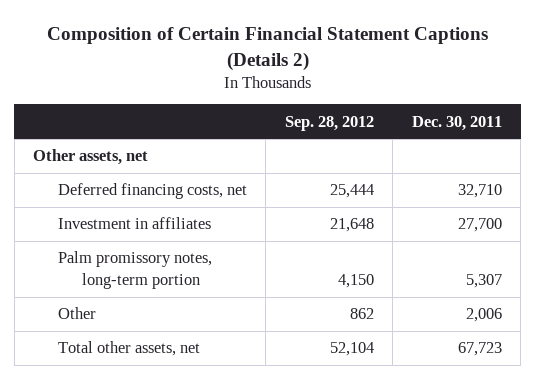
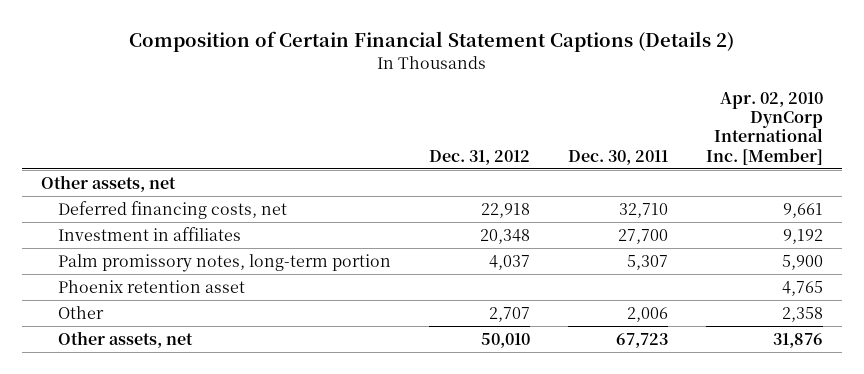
- | Sep. 28, 2012 | Dec. 30, 2011
+ | Dec. 31, 2012 | Dec. 30, 2011 | Apr. 02, 2010 DynCorp International Inc. [Member]
+ Phoenix retention asset | | | 4,765
- Total other assets, net | 52,104 | 67,723
+ Other assets, net | 50,010 | 67,723 | 31,876

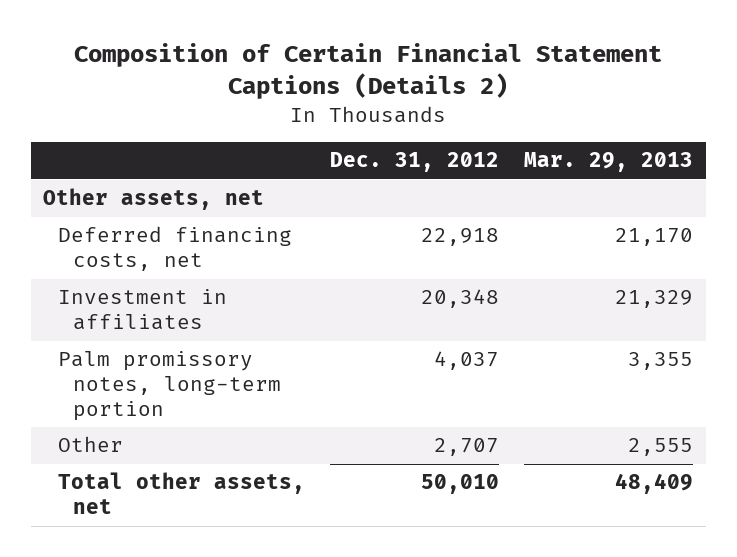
- | Dec. 31, 2012 | Dec. 30, 2011 | Apr. 02, 2010 DynCorp International Inc. [Member]
+ | Dec. 31, 2012 | Mar. 29, 2013
- Phoenix retention asset | | | 4,765
- Other assets, net | 50,010 | 67,723 | 31,876
+ Total other assets, net | 50,010 | 48,409

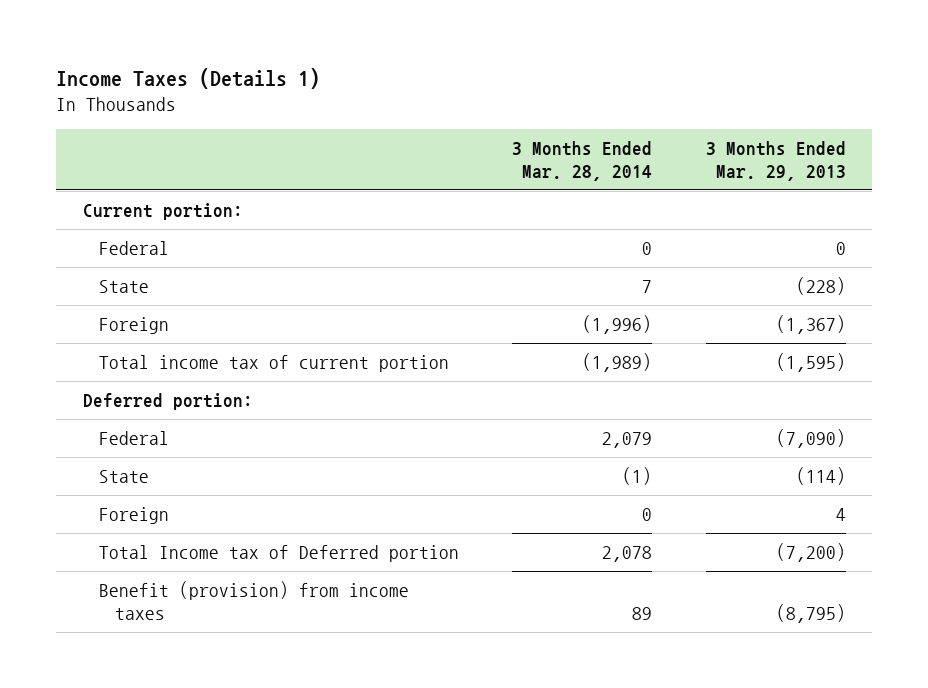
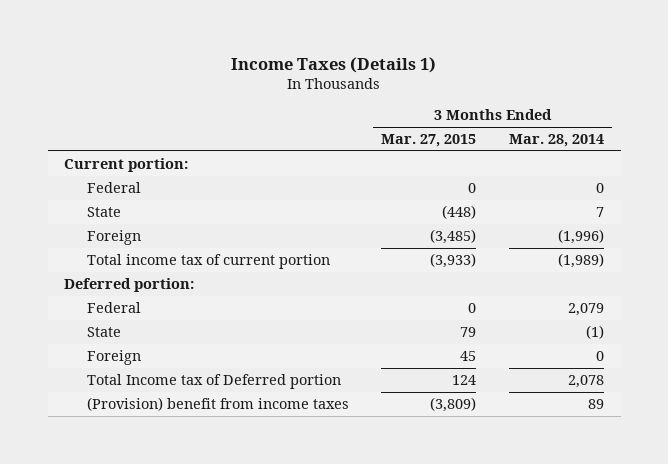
- | 3 Months Ended Mar. 28, 2014 | 3 Months Ended Mar. 29, 2013
+ | 3 Months Ended Mar. 27, 2015 | 3 Months Ended Mar. 28, 2014
- Benefit (provision) from income taxes | 89 | (8,795)
+ (Provision) benefit from income taxes | (3,809) | 89

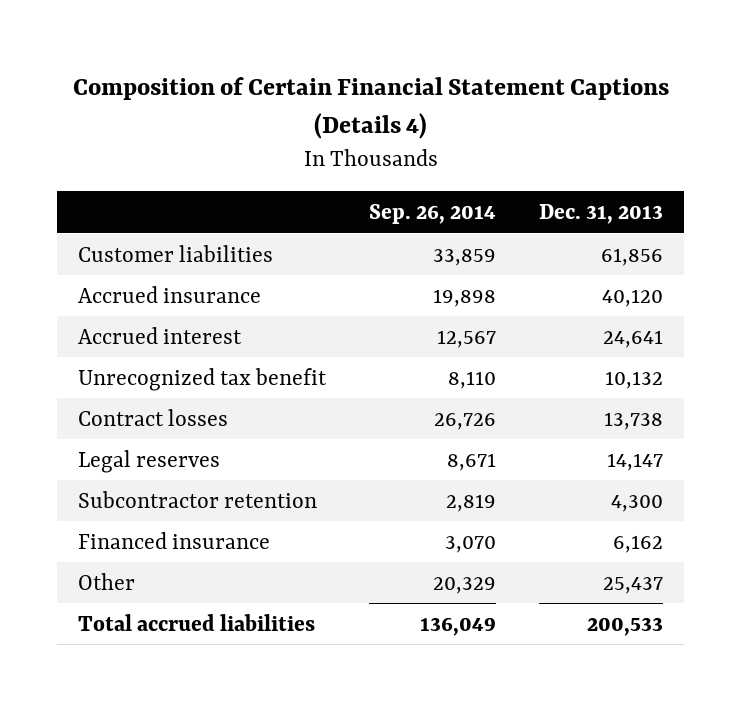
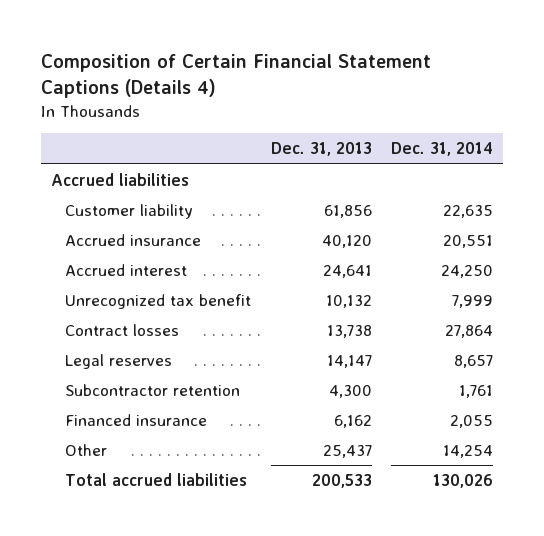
- | Sep. 26, 2014 | Dec. 31, 2013
+ | Dec. 31, 2013 | Dec. 31, 2014
- Customer liabilities | 33,859 | 61,856
+ Accrued liabilities
+ Customer liability | 61,856 | 22,635

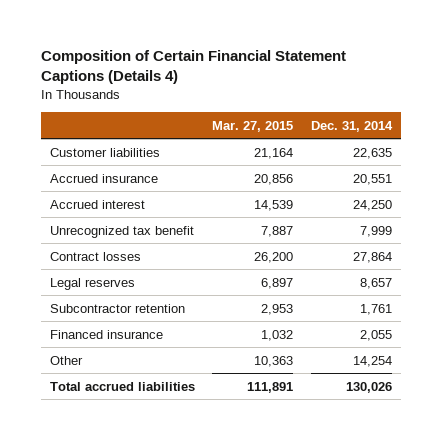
- | Dec. 31, 2013 | Dec. 31, 2014
+ | Mar. 27, 2015 | Dec. 31, 2014
- Accrued liabilities
- Customer liability | 61,856 | 22,635
+ Customer liabilities | 21,164 | 22,635

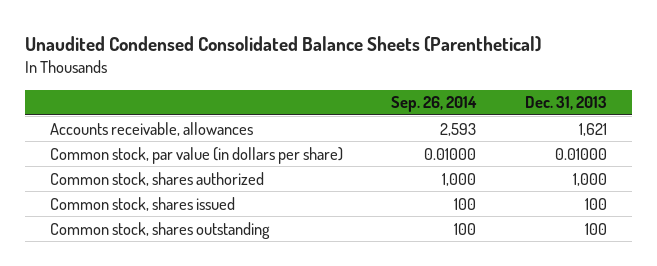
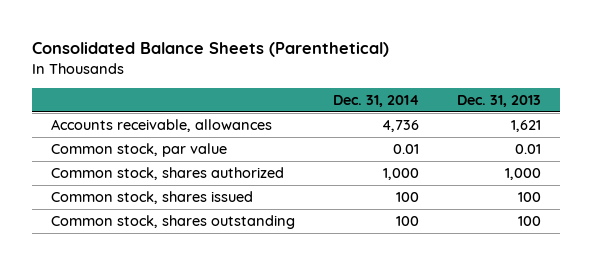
- Unaudited Condensed Consolidated Balance Sheets (Parenthetical)
+ Consolidated Balance Sheets (Parenthetical)
- | Sep. 26, 2014 | Dec. 31, 2013
+ | Dec. 31, 2014 | Dec. 31, 2013
- Common stock, par value (in dollars per share) | 0.01000 | 0.01000
+ Common stock, par value | 0.01 | 0.01

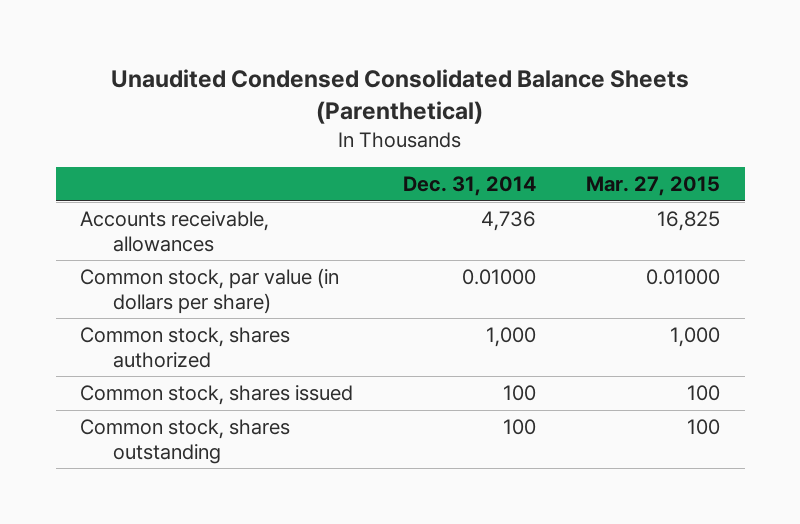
- Consolidated Balance Sheets (Parenthetical)
+ Unaudited Condensed Consolidated Balance Sheets (Parenthetical)
- | Dec. 31, 2014 | Dec. 31, 2013
+ | Dec. 31, 2014 | Mar. 27, 2015
- Common stock, par value | 0.01 | 0.01
+ Common stock, par value (in dollars per share) | 0.01000 | 0.01000

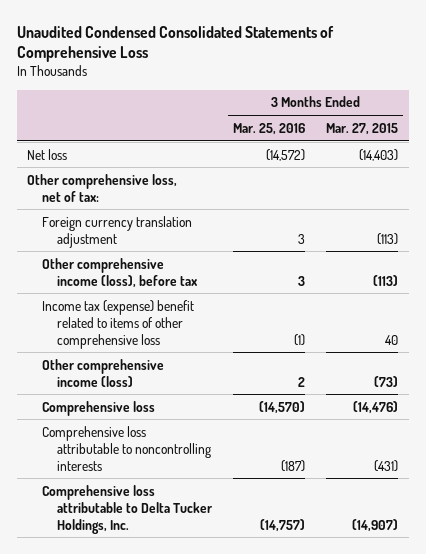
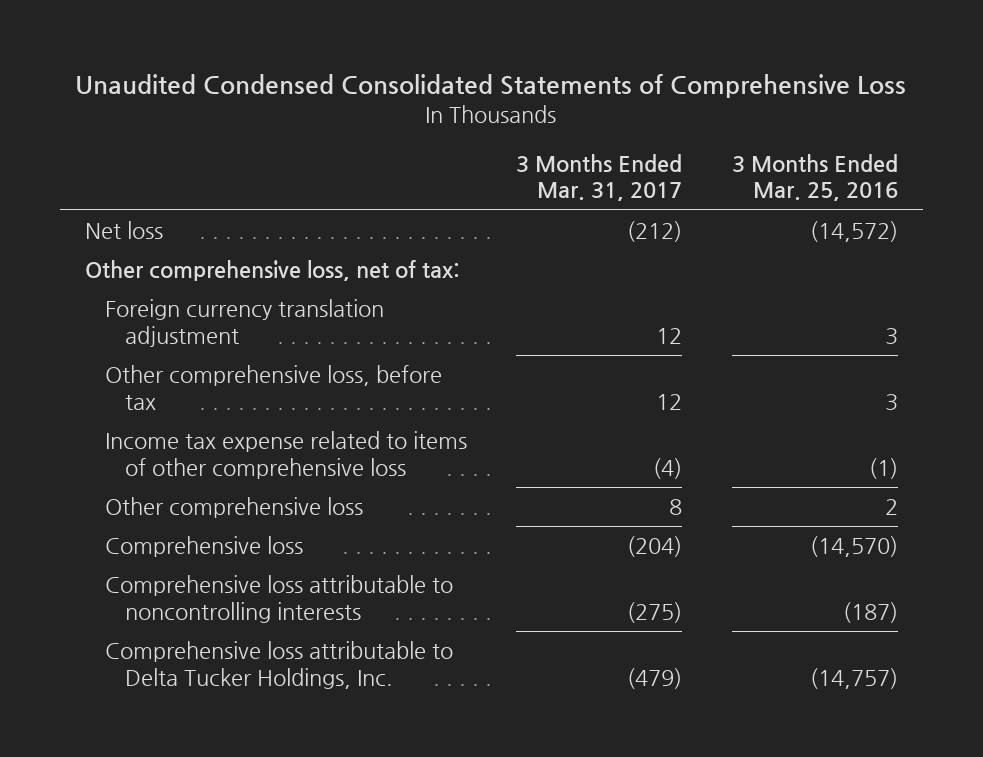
- | 3 Months Ended Mar. 25, 2016 | 3 Months Ended Mar. 27, 2015
+ | 3 Months Ended Mar. 31, 2017 | 3 Months Ended Mar. 25, 2016
- Other comprehensive income (loss), before tax | 3 | (113)
- Income tax (expense) benefit related to items of other comprehensive loss | (1) | 40
- Other comprehensive income (loss) | 2 | (73)
+ Other comprehensive loss, before tax | 12 | 3
+ Income tax expense related to items of other comprehensive loss | (4) | (1)
+ Other comprehensive loss | 8 | 2

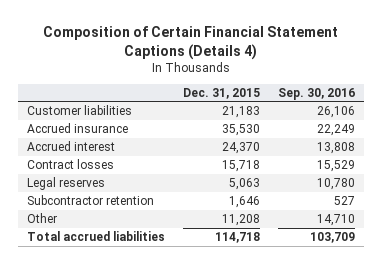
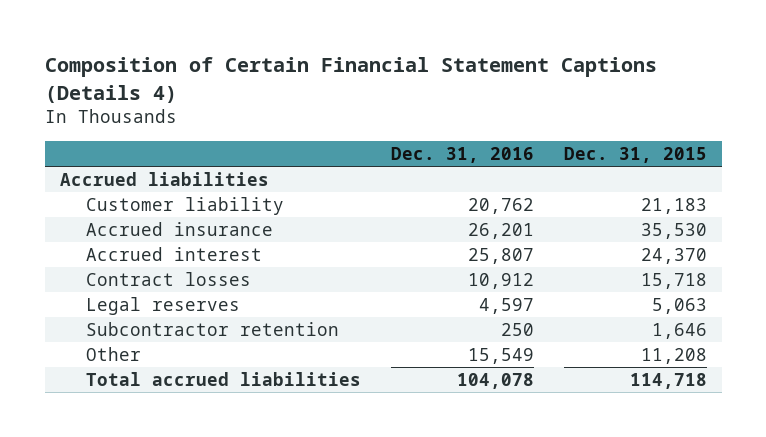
- | Dec. 31, 2015 | Sep. 30, 2016
+ | Dec. 31, 2016 | Dec. 31, 2015
- Customer liabilities | 21,183 | 26,106
+ Accrued liabilities
+ Customer liability | 20,762 | 21,183

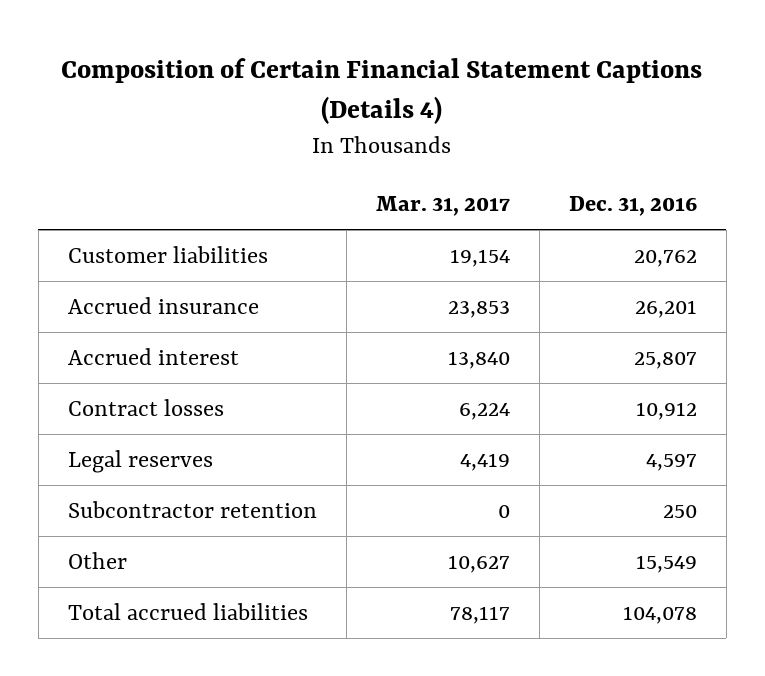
- | Dec. 31, 2016 | Dec. 31, 2015
+ | Mar. 31, 2017 | Dec. 31, 2016
- Accrued liabilities
- Customer liability | 20,762 | 21,183
+ Customer liabilities | 19,154 | 20,762

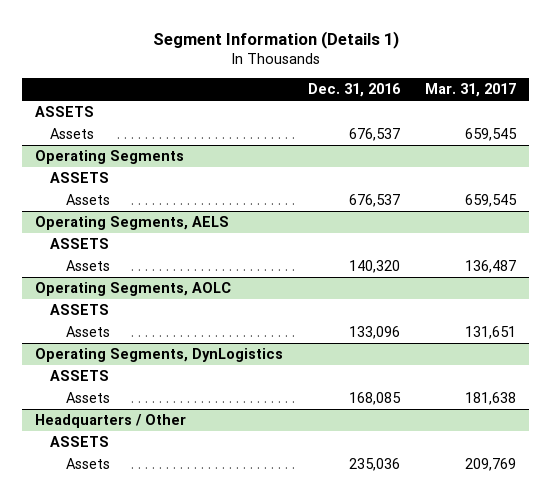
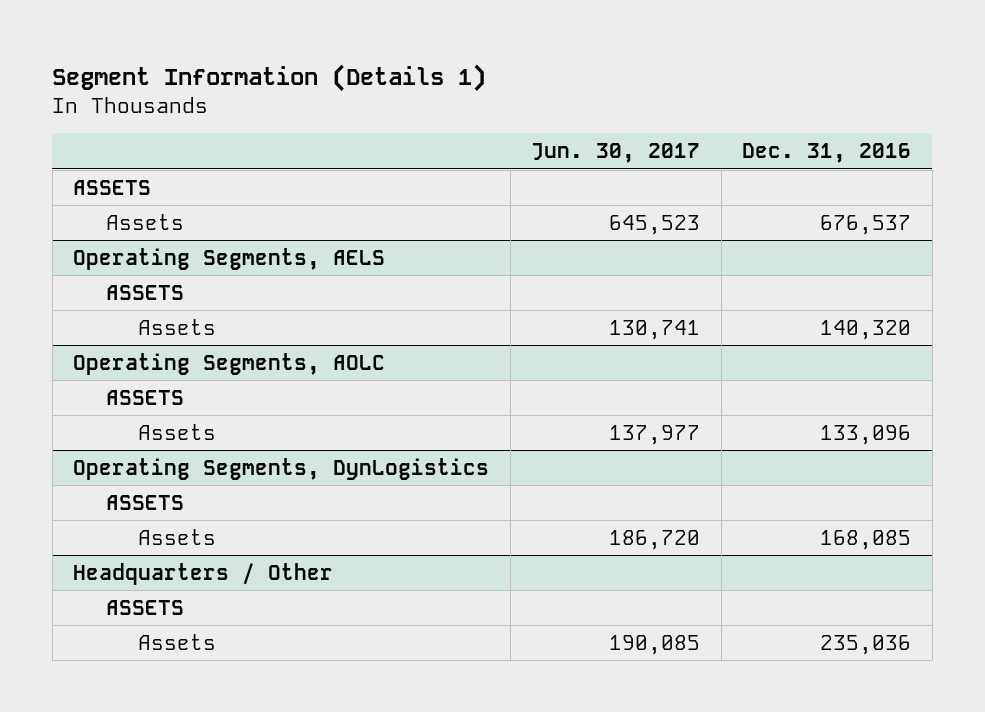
- | Dec. 31, 2016 | Mar. 31, 2017
+ | Jun. 30, 2017 | Dec. 31, 2016
- Operating Segments
- ASSETS
- Assets | 676,537 | 659,545

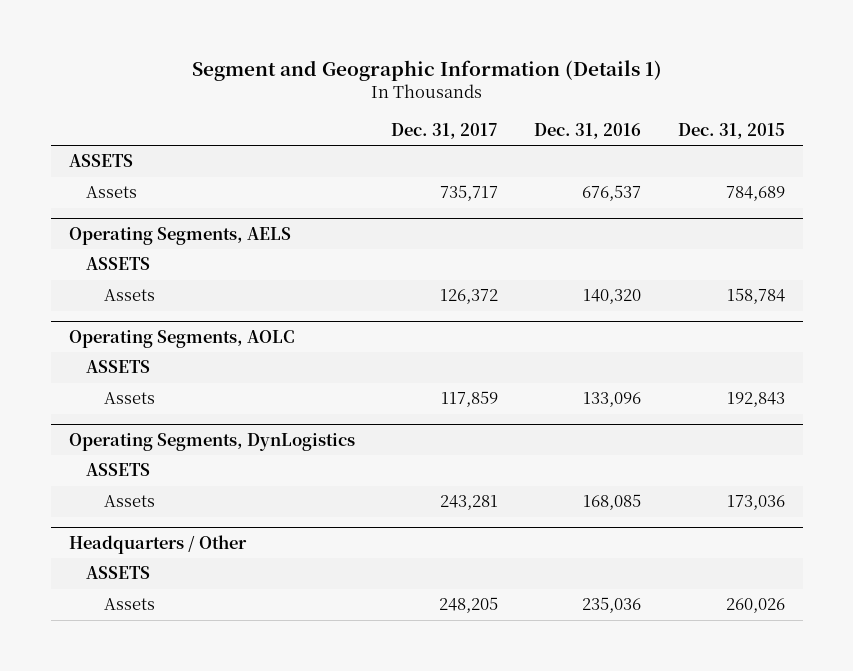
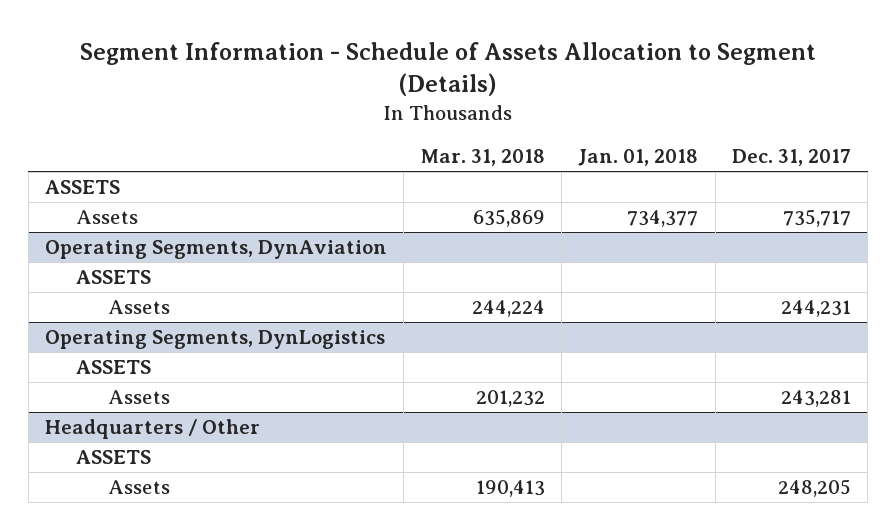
- Segment and Geographic Information (Details 1)
+ Segment Information - Schedule of Assets Allocation to Segment (Details)
- | Dec. 31, 2017 | Dec. 31, 2016 | Dec. 31, 2015
+ | Mar. 31, 2018 | Jan. 01, 2018 | Dec. 31, 2017
- Operating Segments, AELS
- ASSETS
- Assets | 126,372 | 140,320 | 158,784
- Operating Segments, AOLC
+ Operating Segments, DynAviation
- Assets | 117,859 | 133,096 | 192,843
+ Assets | 244,224 | | 244,231

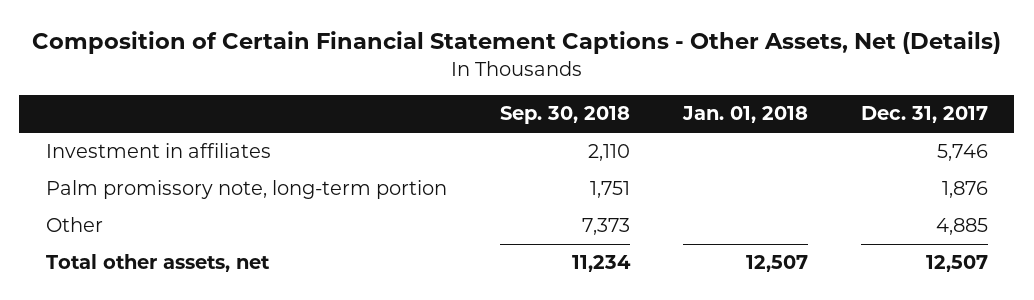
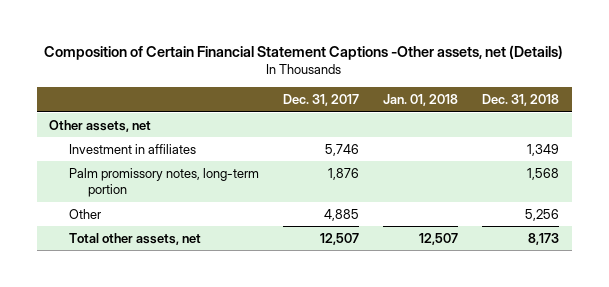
- Composition of Certain Financial Statement Captions - Other Assets, Net (Details)
+ Composition of Certain Financial Statement Captions -Other assets, net (Details)
- | Sep. 30, 2018 | Jan. 01, 2018 | Dec. 31, 2017
+ | Dec. 31, 2017 | Jan. 01, 2018 | Dec. 31, 2018
+ Other assets, net
- Palm promissory note, long-term portion | 1,751 | | 1,876
+ Palm promissory notes, long-term portion | 1,876 | | 1,568

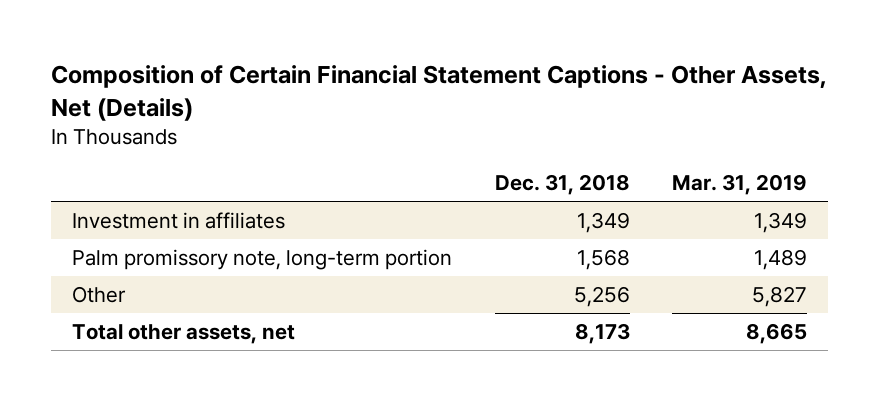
- Composition of Certain Financial Statement Captions -Other assets, net (Details)
+ Composition of Certain Financial Statement Captions - Other Assets, Net (Details)
- | Dec. 31, 2017 | Jan. 01, 2018 | Dec. 31, 2018
+ | Dec. 31, 2018 | Mar. 31, 2019
- Other assets, net
- Palm promissory notes, long-term portion | 1,876 | | 1,568
+ Palm promissory note, long-term portion | 1,568 | 1,489

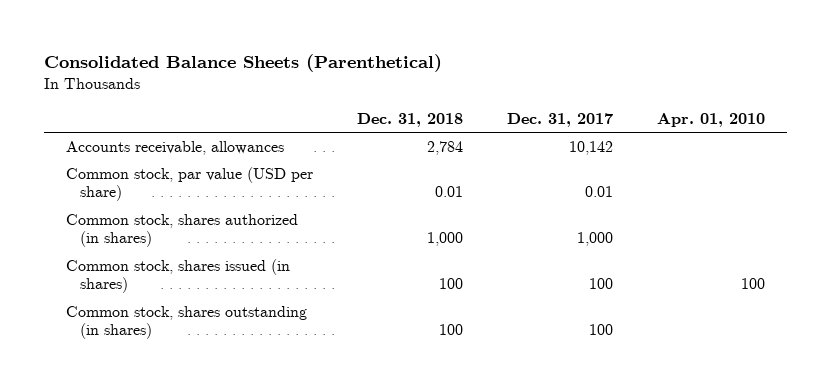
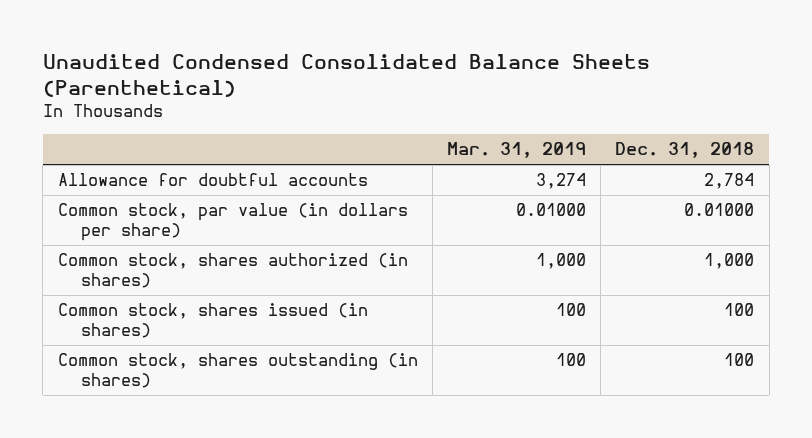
- Consolidated Balance Sheets (Parenthetical)
+ Unaudited Condensed Consolidated Balance Sheets (Parenthetical)
- | Dec. 31, 2018 | Dec. 31, 2017 | Apr. 01, 2010
+ | Mar. 31, 2019 | Dec. 31, 2018
- Accounts receivable, allowances | 2,784 | 10,142 |
- Common stock, par value (USD per share) | 0.01 | 0.01 |
+ Allowance for doubtful accounts | 3,274 | 2,784
+ Common stock, par value (in dollars per share) | 0.01000 | 0.01000

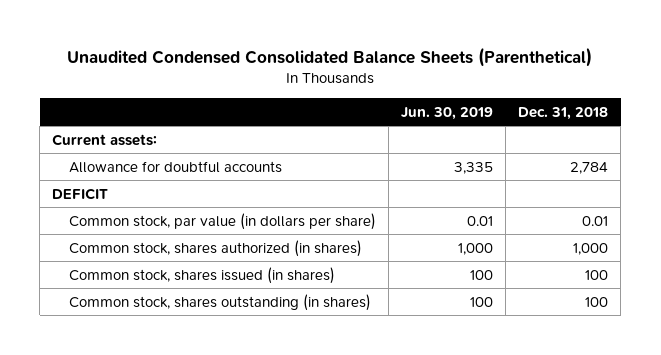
- | Mar. 31, 2019 | Dec. 31, 2018
+ | Jun. 30, 2019 | Dec. 31, 2018
+ Current assets:
- Common stock, par value (in dollars per share) | 0.01000 | 0.01000
+ DEFICIT
+ Common stock, par value (in dollars per share) | 0.01 | 0.01

